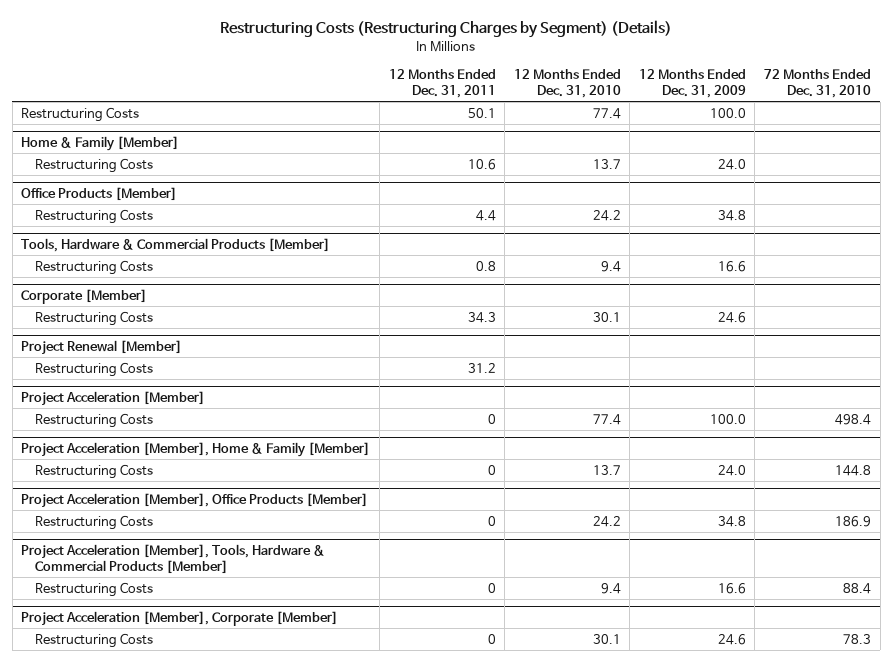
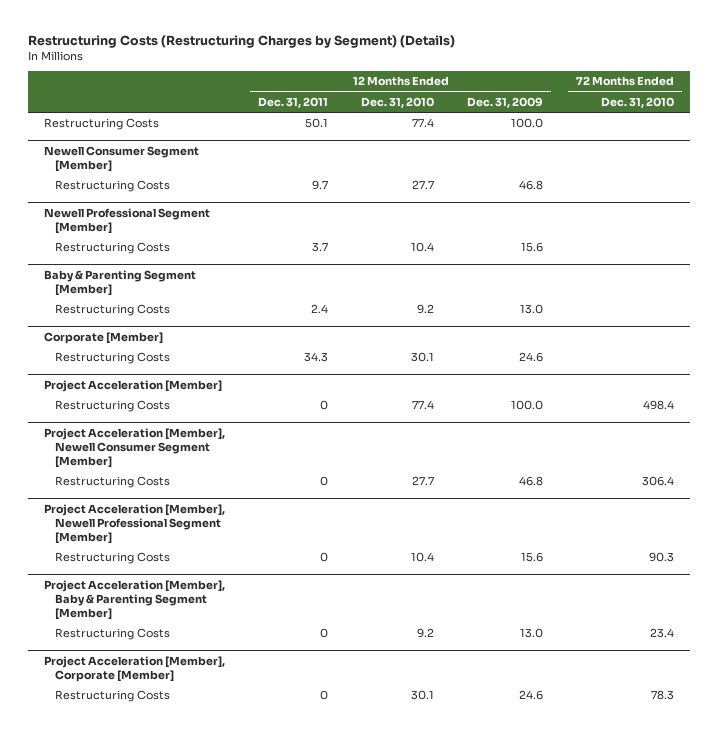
- Home & Family [Member]
- Restructuring Costs | 10.6 | 13.7 | 24.0 |
- Office Products [Member]
- Restructuring Costs | 4.4 | 24.2 | 34.8 |
- Tools, Hardware & Commercial Products [Member]
- Restructuring Costs | 0.8 | 9.4 | 16.6 |
+ Newell Consumer Segment [Member]
+ Restructuring Costs | 9.7 | 27.7 | 46.8 |
+ Newell Professional Segment [Member]
+ Restructuring Costs | 3.7 | 10.4 | 15.6 |
+ Baby & Parenting Segment [Member]
+ Restructuring Costs | 2.4 | 9.2 | 13.0 |
- Project Renewal [Member]
- Restructuring Costs | 31.2 | | |
- Project Acceleration [Member], Home & Family [Member]
- Restructuring Costs | 0 | 13.7 | 24.0 | 144.8
- Project Acceleration [Member], Office Products [Member]
- Restructuring Costs | 0 | 24.2 | 34.8 | 186.9
- Project Acceleration [Member], Tools, Hardware & Commercial Products [Member]
- Restructuring Costs | 0 | 9.4 | 16.6 | 88.4
+ Project Acceleration [Member], Newell Consumer Segment [Member]
+ Restructuring Costs | 0 | 27.7 | 46.8 | 306.4
+ Project Acceleration [Member], Newell Professional Segment [Member]
+ Restructuring Costs | 0 | 10.4 | 15.6 | 90.3
+ Project Acceleration [Member], Baby & Parenting Segment [Member]
+ Restructuring Costs | 0 | 9.2 | 13.0 | 23.4

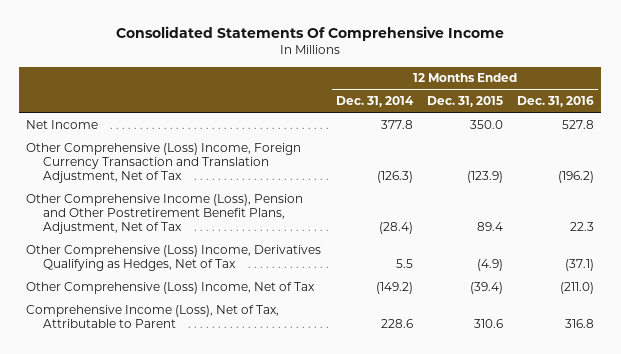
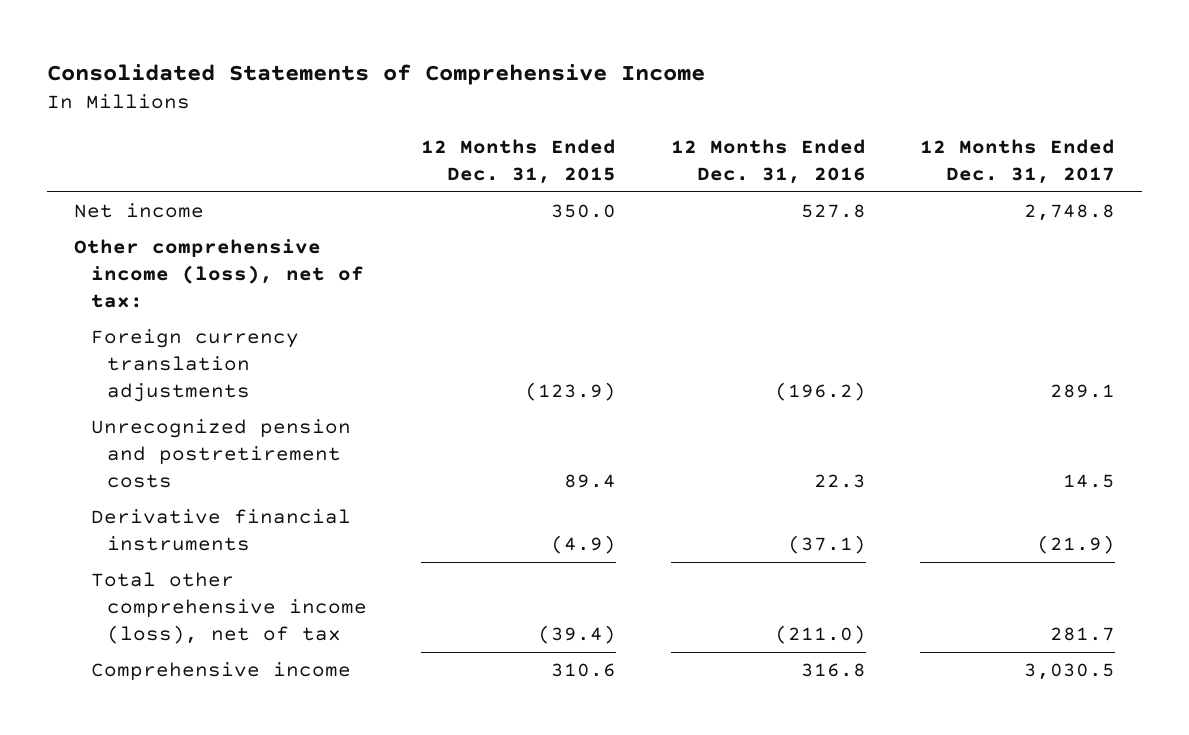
- Consolidated Statements Of Comprehensive Income
+ Consolidated Statements of Comprehensive Income
- | 12 Months Ended Dec. 31, 2014 | 12 Months Ended Dec. 31, 2015 | 12 Months Ended Dec. 31, 2016
+ | 12 Months Ended Dec. 31, 2015 | 12 Months Ended Dec. 31, 2016 | 12 Months Ended Dec. 31, 2017
- Net Income | 377.8 | 350.0 | 527.8
- Other Comprehensive (Loss) Income, Foreign Currency Transaction and Translation Adjustment, Net of Tax | (126.3) | (123.9) | (196.2)
- Other Comprehensive Income (Loss), Pension and Other Postretirement Benefit Plans, Adjustment, Net of Tax | (28.4) | 89.4 | 22.3
- Other Comprehensive (Loss) Income, Derivatives Qualifying as Hedges, Net of Tax | 5.5 | (4.9) | (37.1)
- Other Comprehensive (Loss) Income, Net of Tax | (149.2) | (39.4) | (211.0)
- Comprehensive Income (Loss), Net of Tax, Attributable to Parent | 228.6 | 310.6 | 316.8
+ Net income | 350.0 | 527.8 | 2,748.8
+ Other comprehensive income (loss), net of tax:
+ Foreign currency translation adjustments | (123.9) | (196.2) | 289.1
+ Unrecognized pension and postretirement costs | 89.4 | 22.3 | 14.5
+ Derivative financial instruments | (4.9) | (37.1) | (21.9)
+ Total other comprehensive income (loss), net of tax | (39.4) | (211.0) | 281.7
+ Comprehensive income | 310.6 | 316.8 | 3,030.5

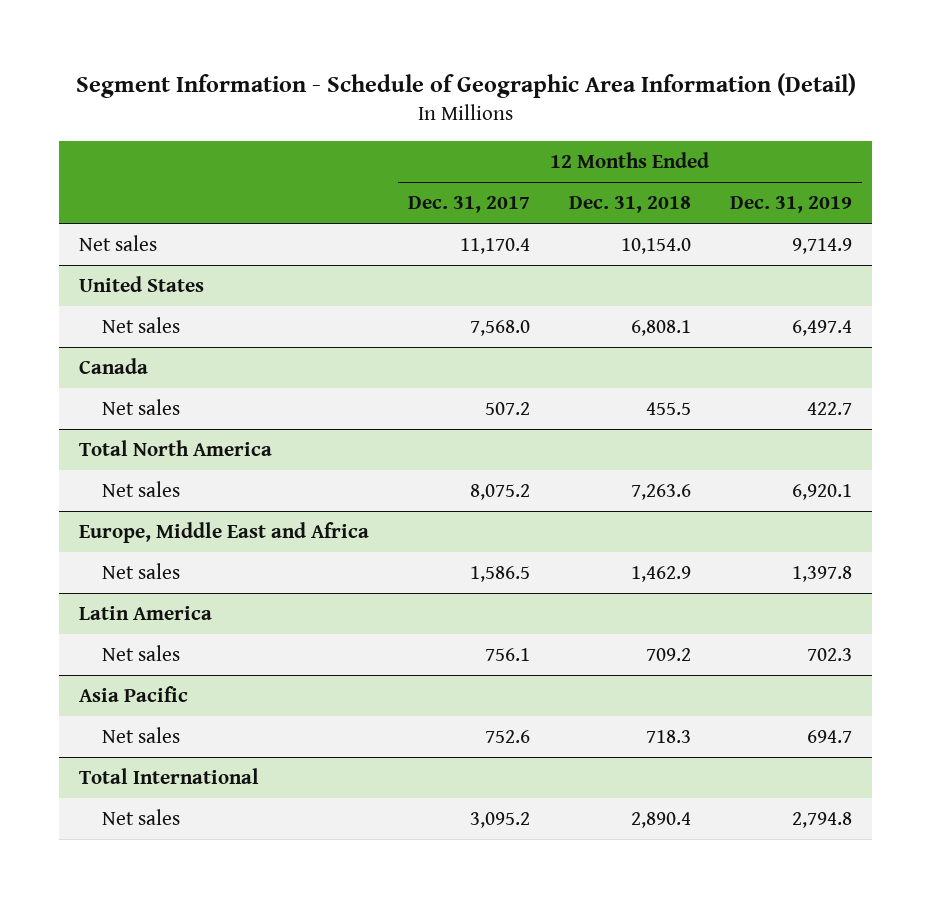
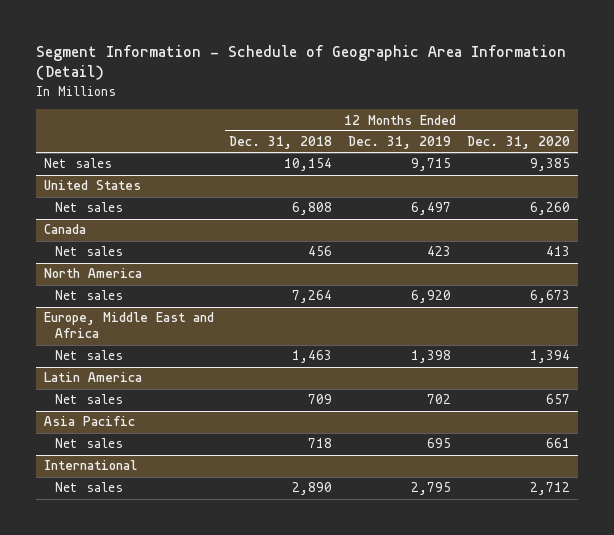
- | 12 Months Ended Dec. 31, 2017 | 12 Months Ended Dec. 31, 2018 | 12 Months Ended Dec. 31, 2019
+ | 12 Months Ended Dec. 31, 2018 | 12 Months Ended Dec. 31, 2019 | 12 Months Ended Dec. 31, 2020
- Net sales | 11,170.4 | 10,154.0 | 9,714.9
+ Net sales | 10,154 | 9,715 | 9,385
@ United States
- Net sales | 7,568.0 | 6,808.1 | 6,497.4
+ Net sales | 6,808 | 6,497 | 6,260
@ Canada
- Net sales | 507.2 | 455.5 | 422.7
- Total North America
- Net sales | 8,075.2 | 7,263.6 | 6,920.1
@ Canada
+ Net sales | 456 | 423 | 413
+ North America
+ Net sales | 7,264 | 6,920 | 6,673
@ Europe, Middle East and Africa
- Net sales | 1,586.5 | 1,462.9 | 1,397.8
+ Net sales | 1,463 | 1,398 | 1,394
@ Latin America
- Net sales | 756.1 | 709.2 | 702.3
+ Net sales | 709 | 702 | 657
@ Asia Pacific
- Net sales | 752.6 | 718.3 | 694.7
- Total International
- Net sales | 3,095.2 | 2,890.4 | 2,794.8
@ Asia Pacific
+ Net sales | 718 | 695 | 661
+ International
+ Net sales | 2,890 | 2,795 | 2,712

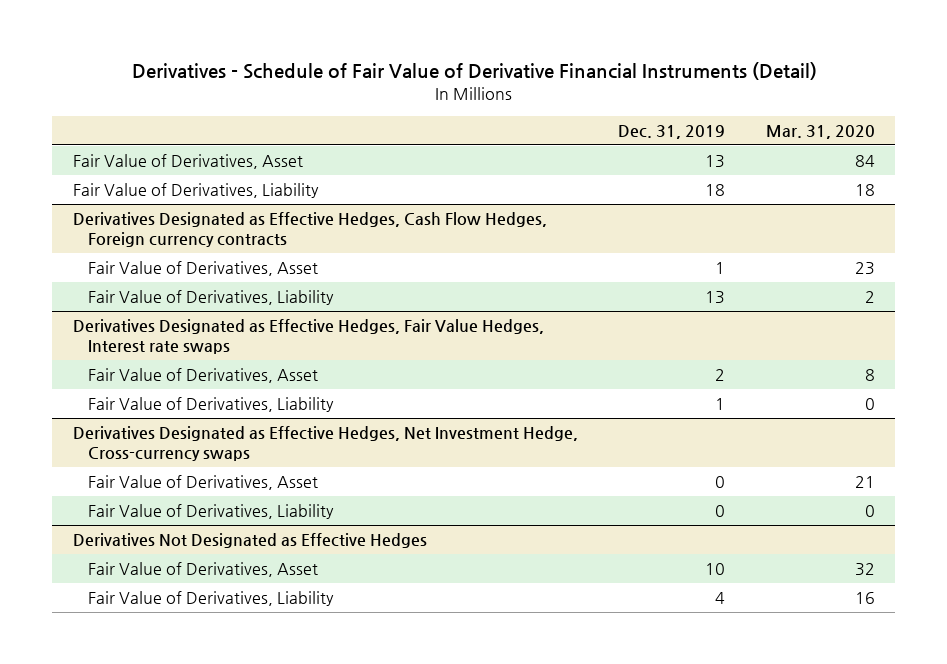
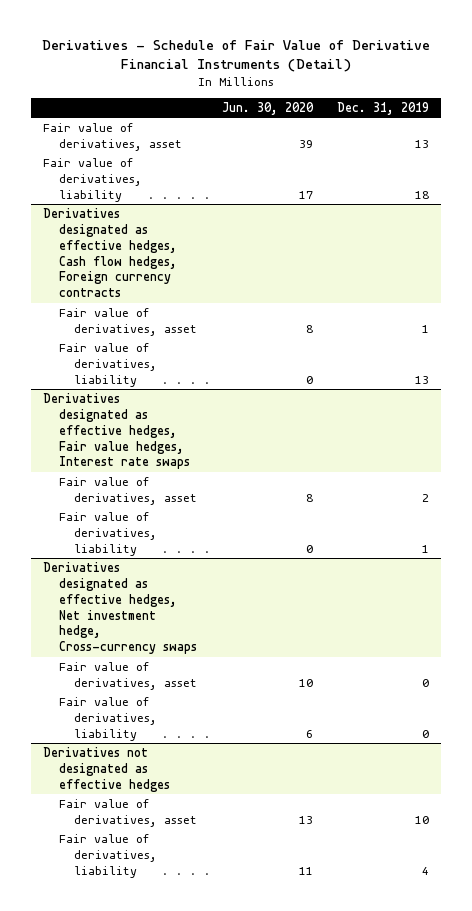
- | Dec. 31, 2019 | Mar. 31, 2020
+ | Jun. 30, 2020 | Dec. 31, 2019
- Fair Value of Derivatives, Asset | 13 | 84
- Fair Value of Derivatives, Liability | 18 | 18
- Derivatives Designated as Effective Hedges, Cash Flow Hedges, Foreign currency contracts
- Fair Value of Derivatives, Asset | 1 | 23
- Fair Value of Derivatives, Liability | 13 | 2
- Derivatives Designated as Effective Hedges, Fair Value Hedges, Interest rate swaps
- Fair Value of Derivatives, Asset | 2 | 8
- Fair Value of Derivatives, Liability | 1 | 0
- Derivatives Designated as Effective Hedges, Net Investment Hedge, Cross-currency swaps
- Fair Value of Derivatives, Asset | 0 | 21
- Fair Value of Derivatives, Liability | 0 | 0
- Derivatives Not Designated as Effective Hedges
- Fair Value of Derivatives, Asset | 10 | 32
- Fair Value of Derivatives, Liability | 4 | 16
+ Fair value of derivatives, asset | 39 | 13
+ Fair value of derivatives, liability | 17 | 18
+ Derivatives designated as effective hedges, Cash flow hedges, Foreign currency contracts
+ Fair value of derivatives, asset | 8 | 1
+ Fair value of derivatives, liability | 0 | 13
+ Derivatives designated as effective hedges, Fair value hedges, Interest rate swaps
+ Fair value of derivatives, asset | 8 | 2
+ Fair value of derivatives, liability | 0 | 1
+ Derivatives designated as effective hedges, Net investment hedge, Cross-currency swaps
+ Fair value of derivatives, asset | 10 | 0
+ Fair value of derivatives, liability | 6 | 0
+ Derivatives not designated as effective hedges
+ Fair value of derivatives, asset | 13 | 10
+ Fair value of derivatives, liability | 11 | 4

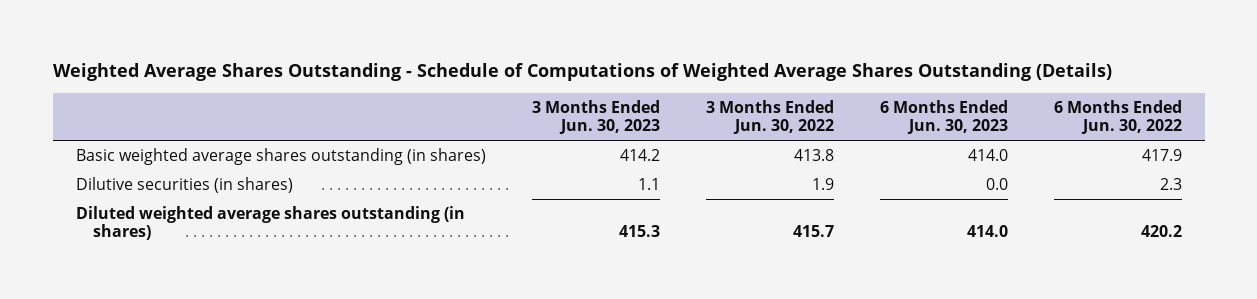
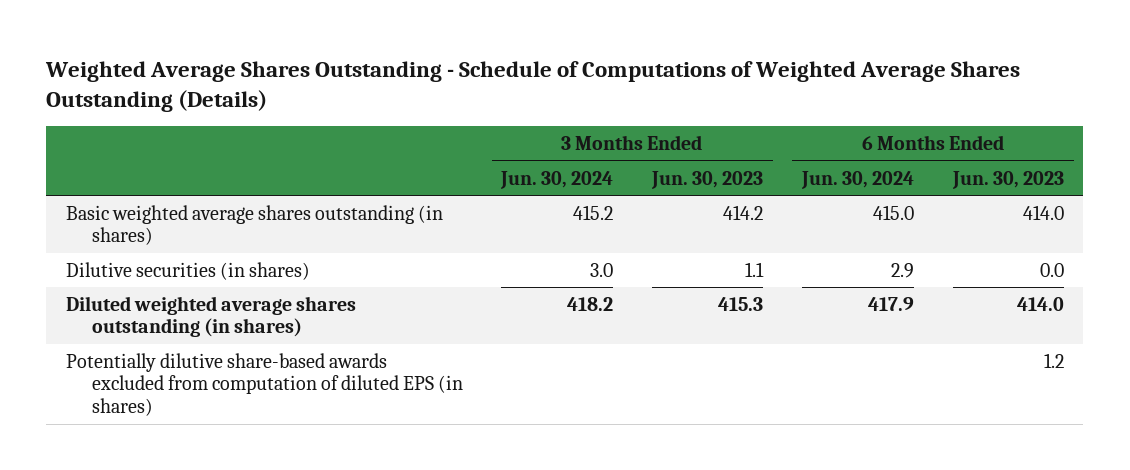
- | 3 Months Ended Jun. 30, 2023 | 3 Months Ended Jun. 30, 2022 | 6 Months Ended Jun. 30, 2023 | 6 Months Ended Jun. 30, 2022
+ | 3 Months Ended Jun. 30, 2024 | 3 Months Ended Jun. 30, 2023 | 6 Months Ended Jun. 30, 2024 | 6 Months Ended Jun. 30, 2023
+ Potentially dilutive share-based awards excluded from computation of diluted EPS (in shares) | | | | 1.2

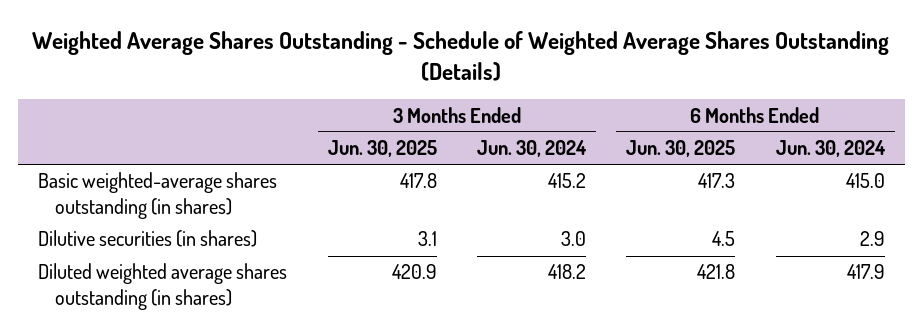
- Weighted Average Shares Outstanding - Schedule of Computations of Weighted Average Shares Outstanding (Details)
+ Weighted Average Shares Outstanding - Schedule of Weighted Average Shares Outstanding (Details)
- | 3 Months Ended Jun. 30, 2024 | 3 Months Ended Jun. 30, 2023 | 6 Months Ended Jun. 30, 2024 | 6 Months Ended Jun. 30, 2023
+ | 3 Months Ended Jun. 30, 2025 | 3 Months Ended Jun. 30, 2024 | 6 Months Ended Jun. 30, 2025 | 6 Months Ended Jun. 30, 2024
- Basic weighted average shares outstanding (in shares) | 415.2 | 414.2 | 415.0 | 414.0
+ Basic weighted-average shares outstanding (in shares) | 417.8 | 415.2 | 417.3 | 415.0
- Potentially dilutive share-based awards excluded from computation of diluted EPS (in shares) | | | | 1.2

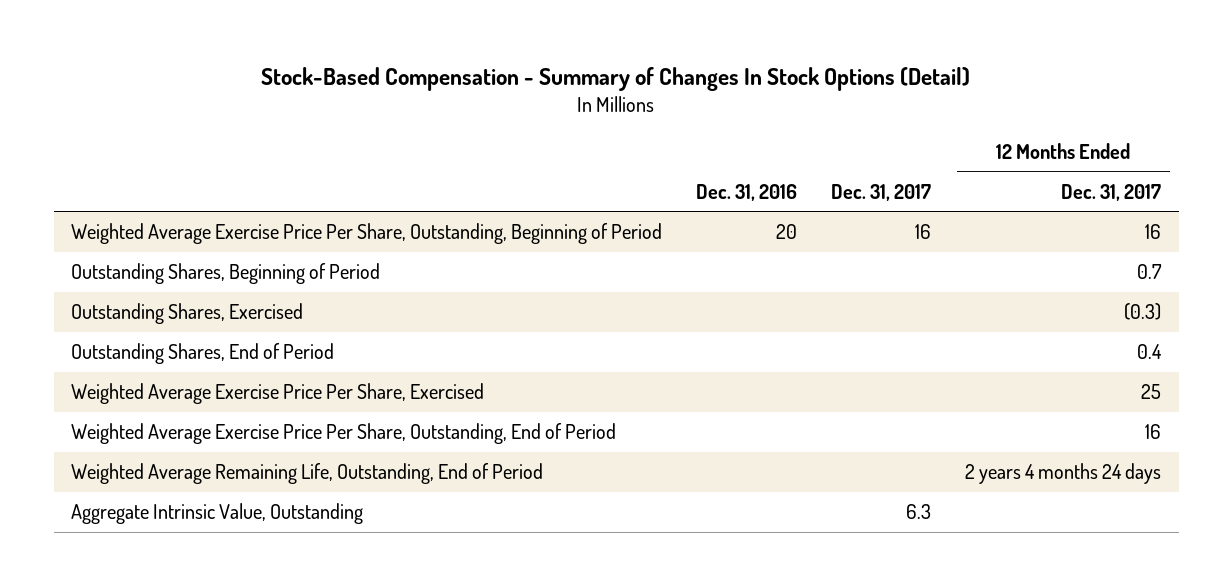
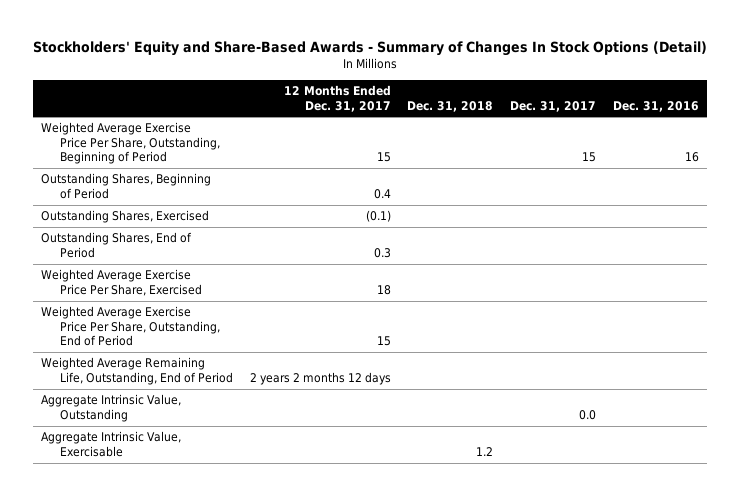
- Stock-Based Compensation - Summary of Changes In Stock Options (Detail)
+ Stockholders' Equity and Share-Based Awards - Summary of Changes In Stock Options (Detail)
- | Dec. 31, 2016 | Dec. 31, 2017 | 12 Months Ended Dec. 31, 2017
+ | 12 Months Ended Dec. 31, 2017 | Dec. 31, 2018 | Dec. 31, 2017 | Dec. 31, 2016
- Weighted Average Exercise Price Per Share, Outstanding, Beginning of Period | 20 | 16 | 16
- Outstanding Shares, Beginning of Period | | | 0.7
- Outstanding Shares, Exercised | | | (0.3)
- Outstanding Shares, End of Period | | | 0.4
- Weighted Average Exercise Price Per Share, Exercised | | | 25
- Weighted Average Exercise Price Per Share, Outstanding, End of Period | | | 16
- Weighted Average Remaining Life, Outstanding, End of Period | | | 2 years 4 months 24 days
- Aggregate Intrinsic Value, Outstanding | | 6.3 |
+ Weighted Average Exercise Price Per Share, Outstanding, Beginning of Period | 15 | | 15 | 16
+ Outstanding Shares, Beginning of Period | 0.4 | | |
+ Outstanding Shares, Exercised | (0.1) | | |
+ Outstanding Shares, End of Period | 0.3 | | |
+ Weighted Average Exercise Price Per Share, Exercised | 18 | | |
+ Weighted Average Exercise Price Per Share, Outstanding, End of Period | 15 | | |
+ Weighted Average Remaining Life, Outstanding, End of Period | 2 years 2 months 12 days | | |
+ Aggregate Intrinsic Value, Outstanding | | | 0.0 |
+ Aggregate Intrinsic Value, Exercisable | | 1.2 | |

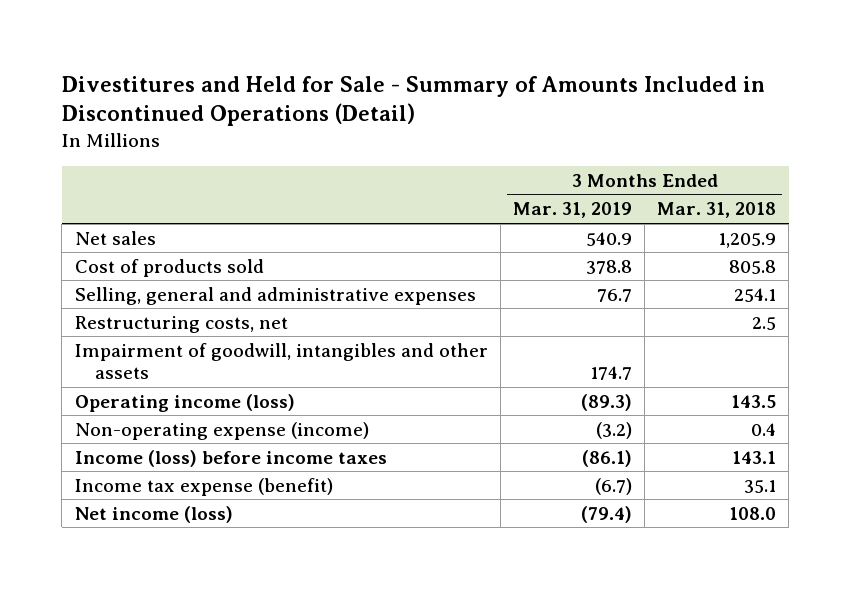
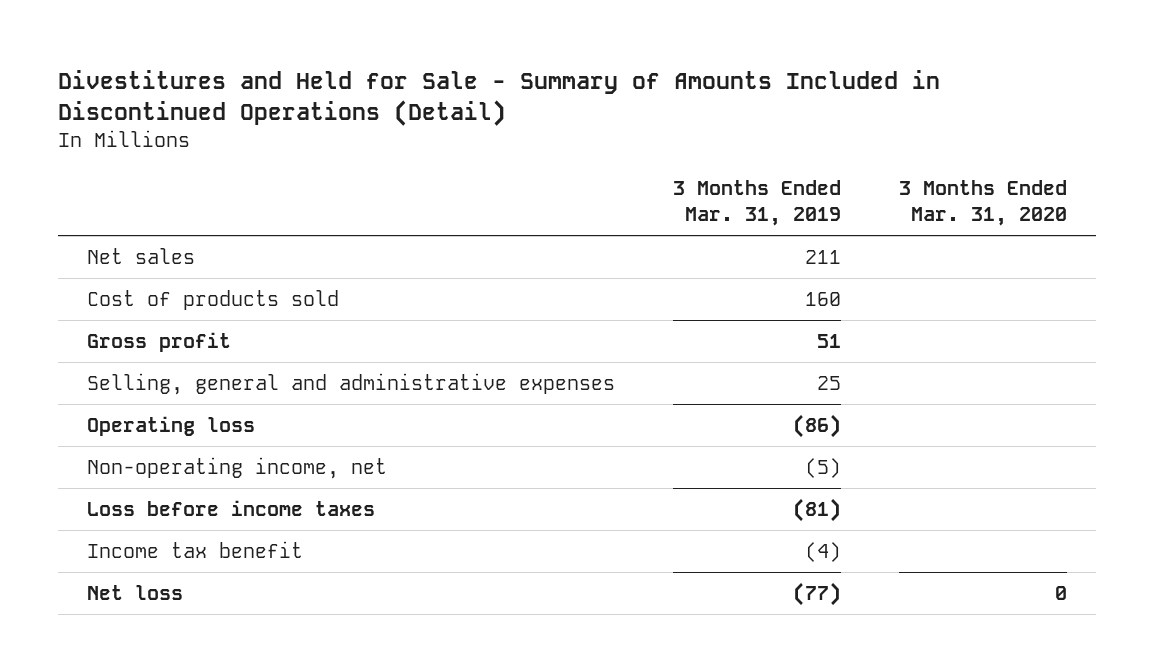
- | 3 Months Ended Mar. 31, 2019 | 3 Months Ended Mar. 31, 2018
+ | 3 Months Ended Mar. 31, 2019 | 3 Months Ended Mar. 31, 2020
- Net sales | 540.9 | 1,205.9
- Cost of products sold | 378.8 | 805.8
- Selling, general and administrative expenses | 76.7 | 254.1
- Restructuring costs, net | | 2.5
- Impairment of goodwill, intangibles and other assets | 174.7 |
- Operating income (loss) | (89.3) | 143.5
- Non-operating expense (income) | (3.2) | 0.4
- Income (loss) before income taxes | (86.1) | 143.1
- Income tax expense (benefit) | (6.7) | 35.1
- Net income (loss) | (79.4) | 108.0
+ Net sales | 211 |
+ Cost of products sold | 160 |
+ Gross profit | 51 |
+ Selling, general and administrative expenses | 25 |
+ Operating loss | (86) |
+ Non-operating income, net | (5) |
+ Loss before income taxes | (81) |
+ Income tax benefit | (4) |
+ Net loss | (77) | 0

